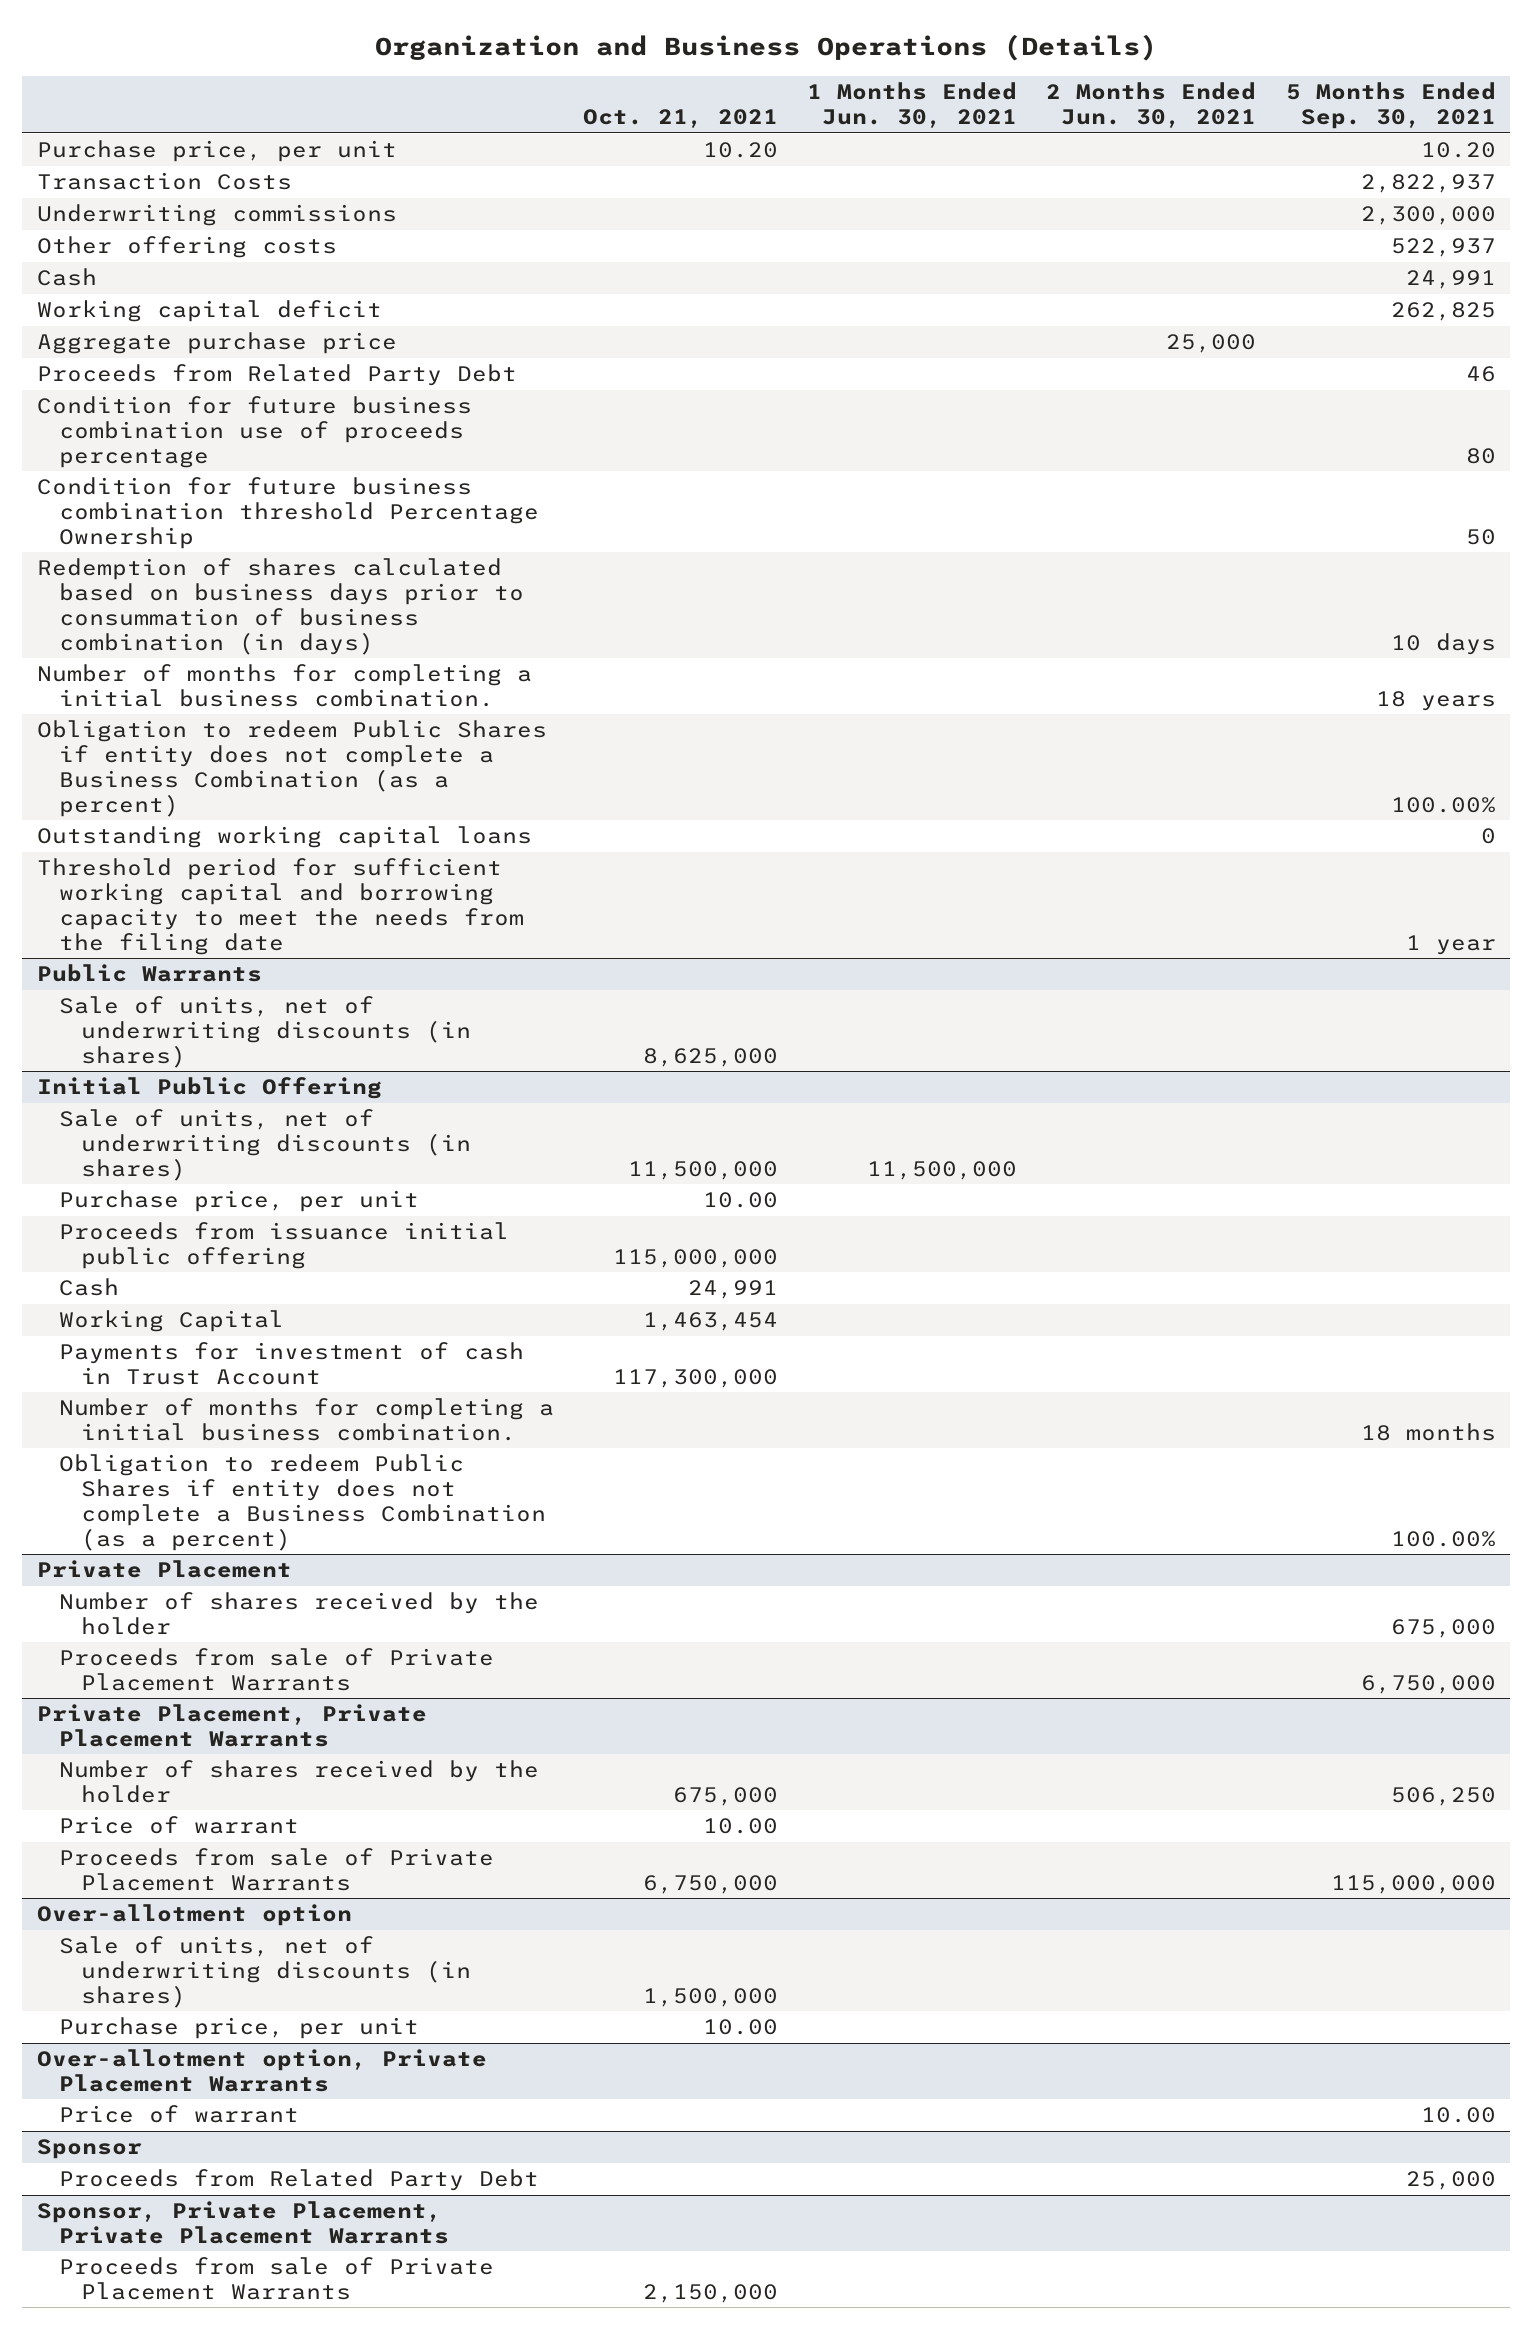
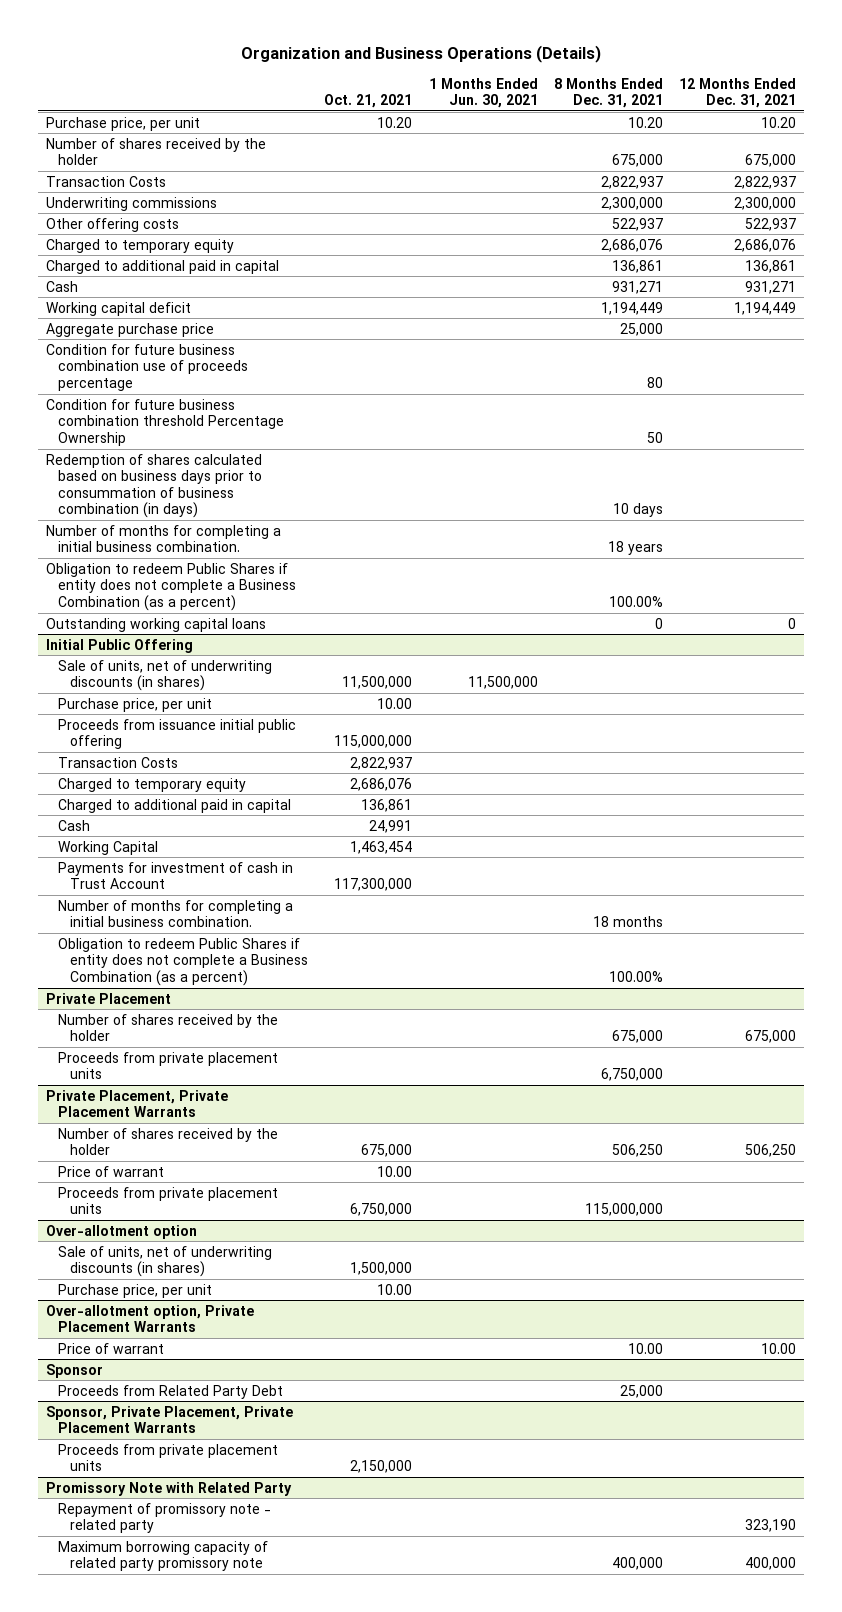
- | Oct. 21, 2021 | 1 Months Ended Jun. 30, 2021 | 2 Months Ended Jun. 30, 2021 | 5 Months Ended Sep. 30, 2021
+ | Oct. 21, 2021 | 1 Months Ended Jun. 30, 2021 | 8 Months Ended Dec. 31, 2021 | 12 Months Ended Dec. 31, 2021
+ Number of shares received by the holder | | | 675,000 | 675,000
+ Charged to temporary equity | | | 2,686,076 | 2,686,076
+ Charged to additional paid in capital | | | 136,861 | 136,861
- Proceeds from Related Party Debt | | | | 46
- Threshold period for sufficient working capital and borrowing capacity to meet the needs from the filing date | | | | 1 year
- Public Warrants
- Sale of units, net of underwriting discounts (in shares) | 8,625,000 | | |
@ Initial Public Offering
+ Transaction Costs | 2,822,937 | | |
+ Charged to temporary equity | 2,686,076 | | |
+ Charged to additional paid in capital | 136,861 | | |
@ Private Placement
- Proceeds from sale of Private Placement Warrants | | | | 6,750,000
+ Proceeds from private placement units | | | 6,750,000 |
@ Private Placement, Private Placement Warrants
- Proceeds from sale of Private Placement Warrants | 6,750,000 | | | 115,000,000
+ Proceeds from private placement units | 6,750,000 | | 115,000,000 |
@ Sponsor, Private Placement, Private Placement Warrants
- Proceeds from sale of Private Placement Warrants | 2,150,000 | | |
+ Proceeds from private placement units | 2,150,000 | | |
+ Promissory Note with Related Party
+ Repayment of promissory note - related party | | | | 323,190
+ Maximum borrowing capacity of related party promissory note | | | 400,000 | 400,000

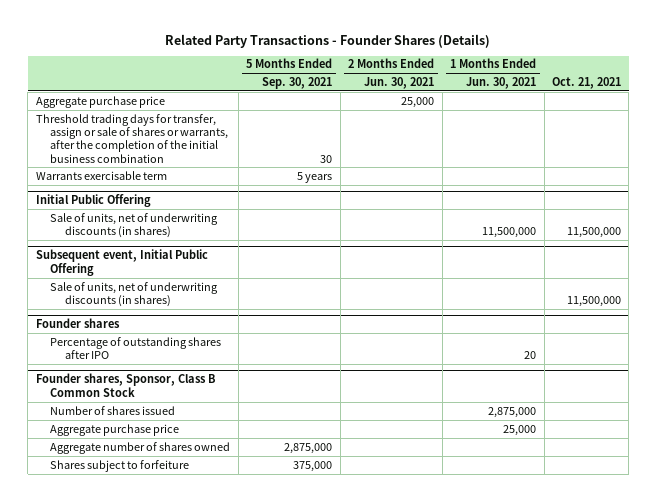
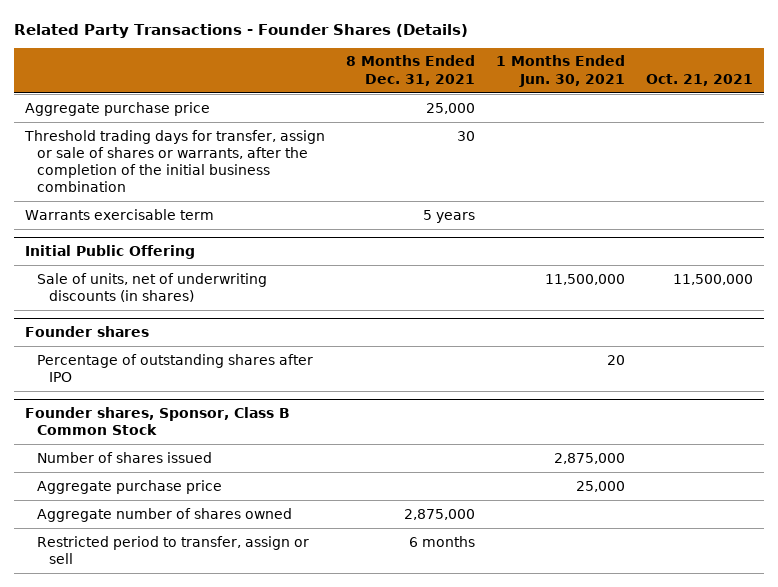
- | 5 Months Ended Sep. 30, 2021 | 2 Months Ended Jun. 30, 2021 | 1 Months Ended Jun. 30, 2021 | Oct. 21, 2021
+ | 8 Months Ended Dec. 31, 2021 | 1 Months Ended Jun. 30, 2021 | Oct. 21, 2021
- Subsequent event, Initial Public Offering
- Sale of units, net of underwriting discounts (in shares) | | | | 11,500,000
@ Founder shares, Sponsor, Class B Common Stock
- Shares subject to forfeiture | 375,000 | | |
+ Restricted period to transfer, assign or sell | 6 months | |

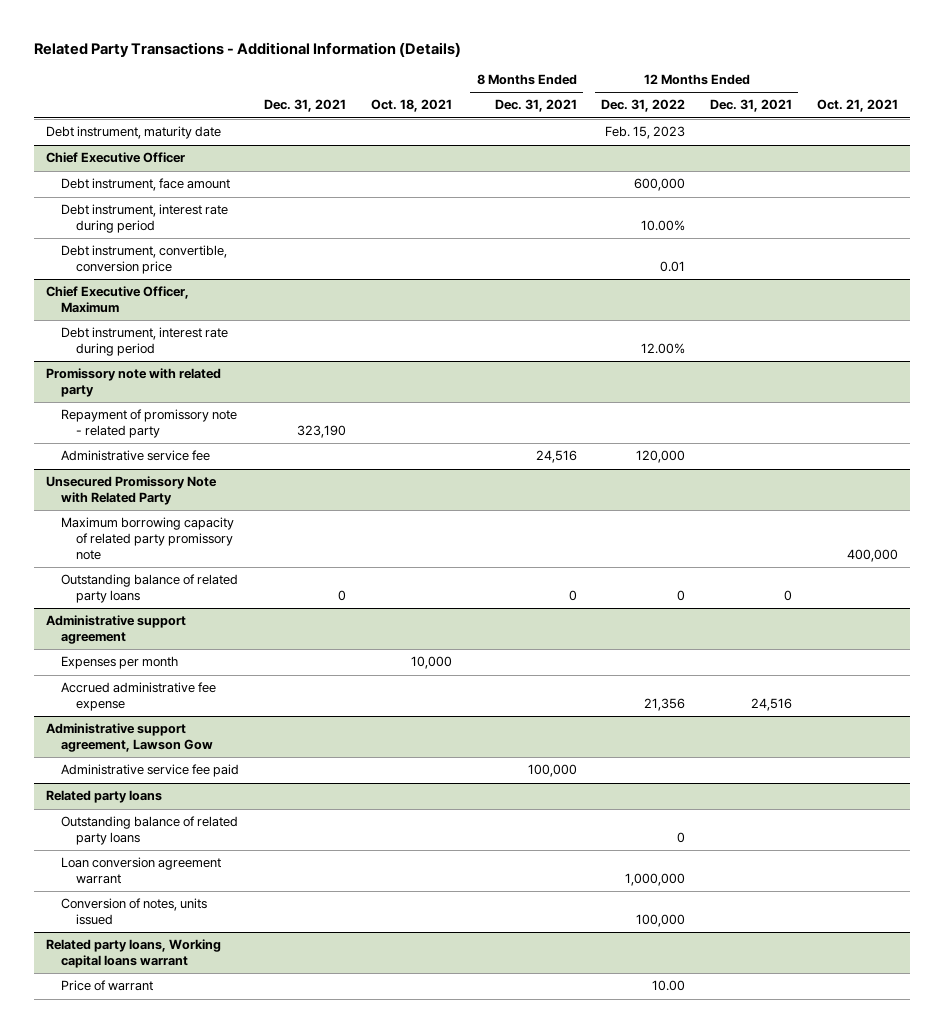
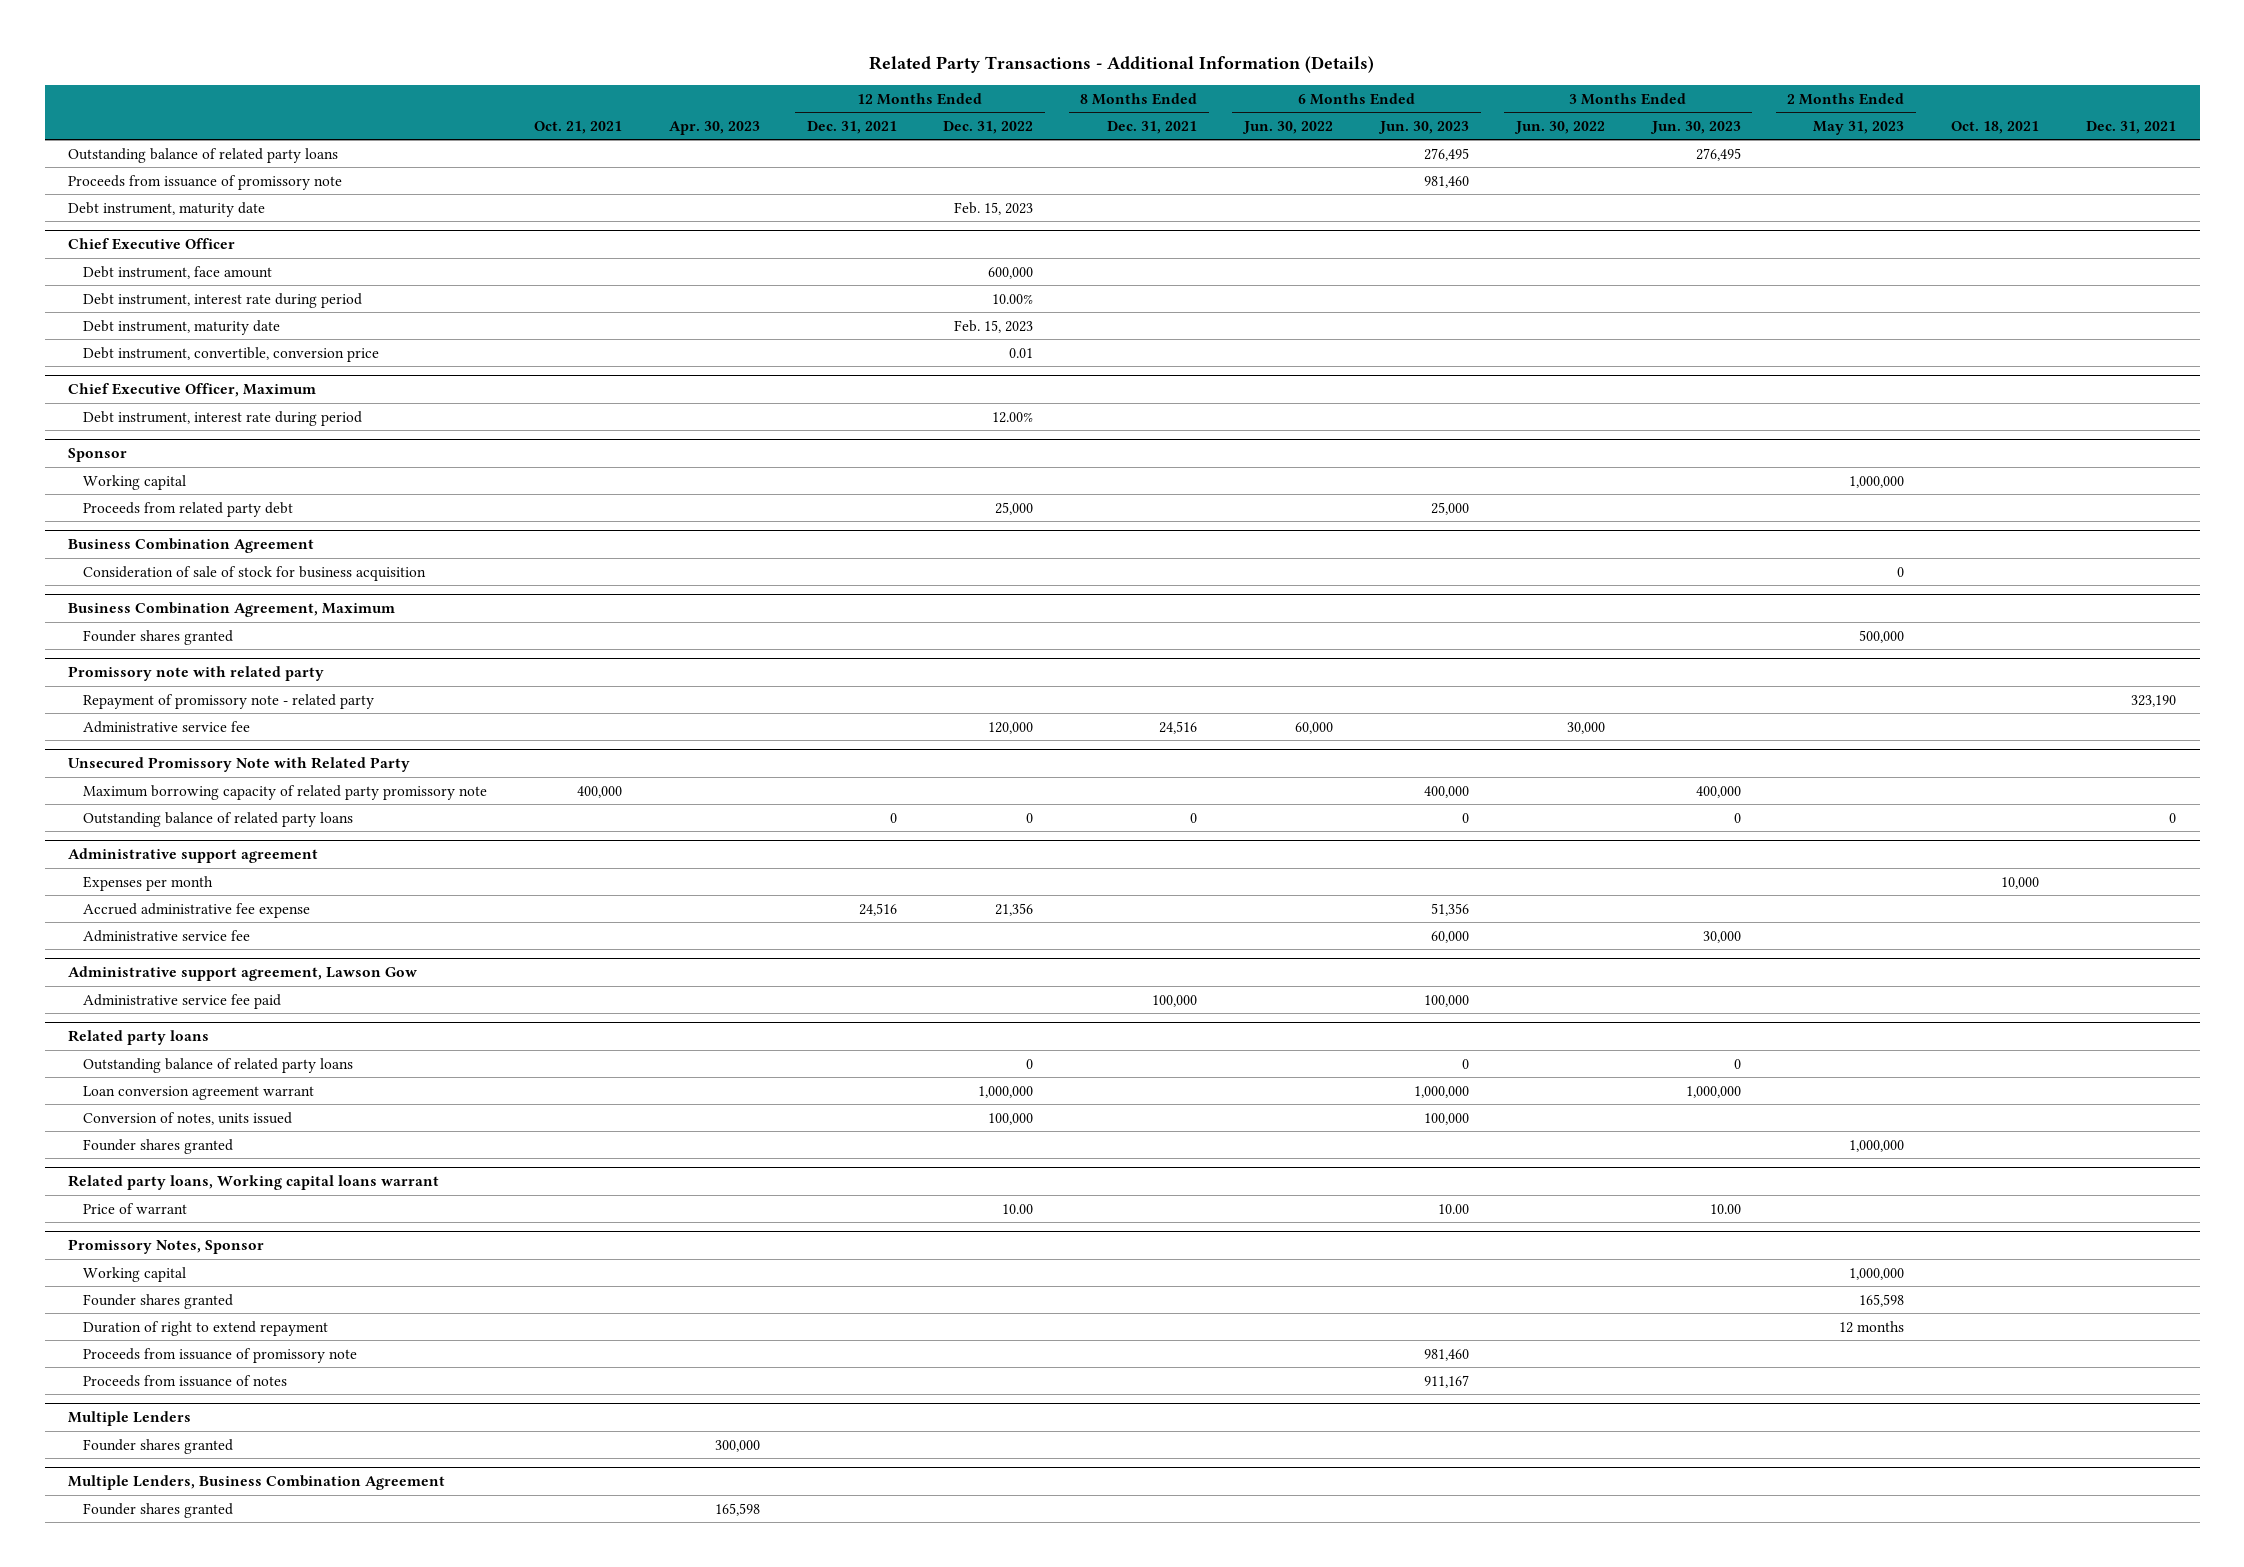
- | Dec. 31, 2021 | Oct. 18, 2021 | 8 Months Ended Dec. 31, 2021 | 12 Months Ended Dec. 31, 2022 | 12 Months Ended Dec. 31, 2021 | Oct. 21, 2021
+ | Oct. 21, 2021 | Apr. 30, 2023 | 12 Months Ended Dec. 31, 2021 | 12 Months Ended Dec. 31, 2022 | 8 Months Ended Dec. 31, 2021 | 6 Months Ended Jun. 30, 2022 | 6 Months Ended Jun. 30, 2023 | 3 Months Ended Jun. 30, 2022 | 3 Months Ended Jun. 30, 2023 | 2 Months Ended May 31, 2023 | Oct. 18, 2021 | Dec. 31, 2021
+ Outstanding balance of related party loans | | | | | | | 276,495 | | 276,495 | | |
+ Proceeds from issuance of promissory note | | | | | | | 981,460 | | | | |
@ Chief Executive Officer
+ Debt instrument, maturity date | | | | Feb. 15, 2023 | | | | | | | |
+ Sponsor
+ Working capital | | | | | | | | | | 1,000,000 | |
+ Proceeds from related party debt | | | | 25,000 | | | 25,000 | | | | |
+ Business Combination Agreement
+ Consideration of sale of stock for business acquisition | | | | | | | | | | 0 | |
+ Business Combination Agreement, Maximum
+ Founder shares granted | | | | | | | | | | 500,000 | |
@ Administrative support agreement
+ Administrative service fee | | | | | | | 60,000 | | 30,000 | | |
@ Related party loans
+ Founder shares granted | | | | | | | | | | 1,000,000 | |
+ Promissory Notes, Sponsor
+ Working capital | | | | | | | | | | 1,000,000 | |
+ Founder shares granted | | | | | | | | | | 165,598 | |
+ Duration of right to extend repayment | | | | | | | | | | 12 months | |
+ Proceeds from issuance of promissory note | | | | | | | 981,460 | | | | |
+ Proceeds from issuance of notes | | | | | | | 911,167 | | | | |
+ Multiple Lenders
+ Founder shares granted | | 300,000 | | | | | | | | | |
+ Multiple Lenders, Business Combination Agreement
+ Founder shares granted | | 165,598 | | | | | | | | | |

